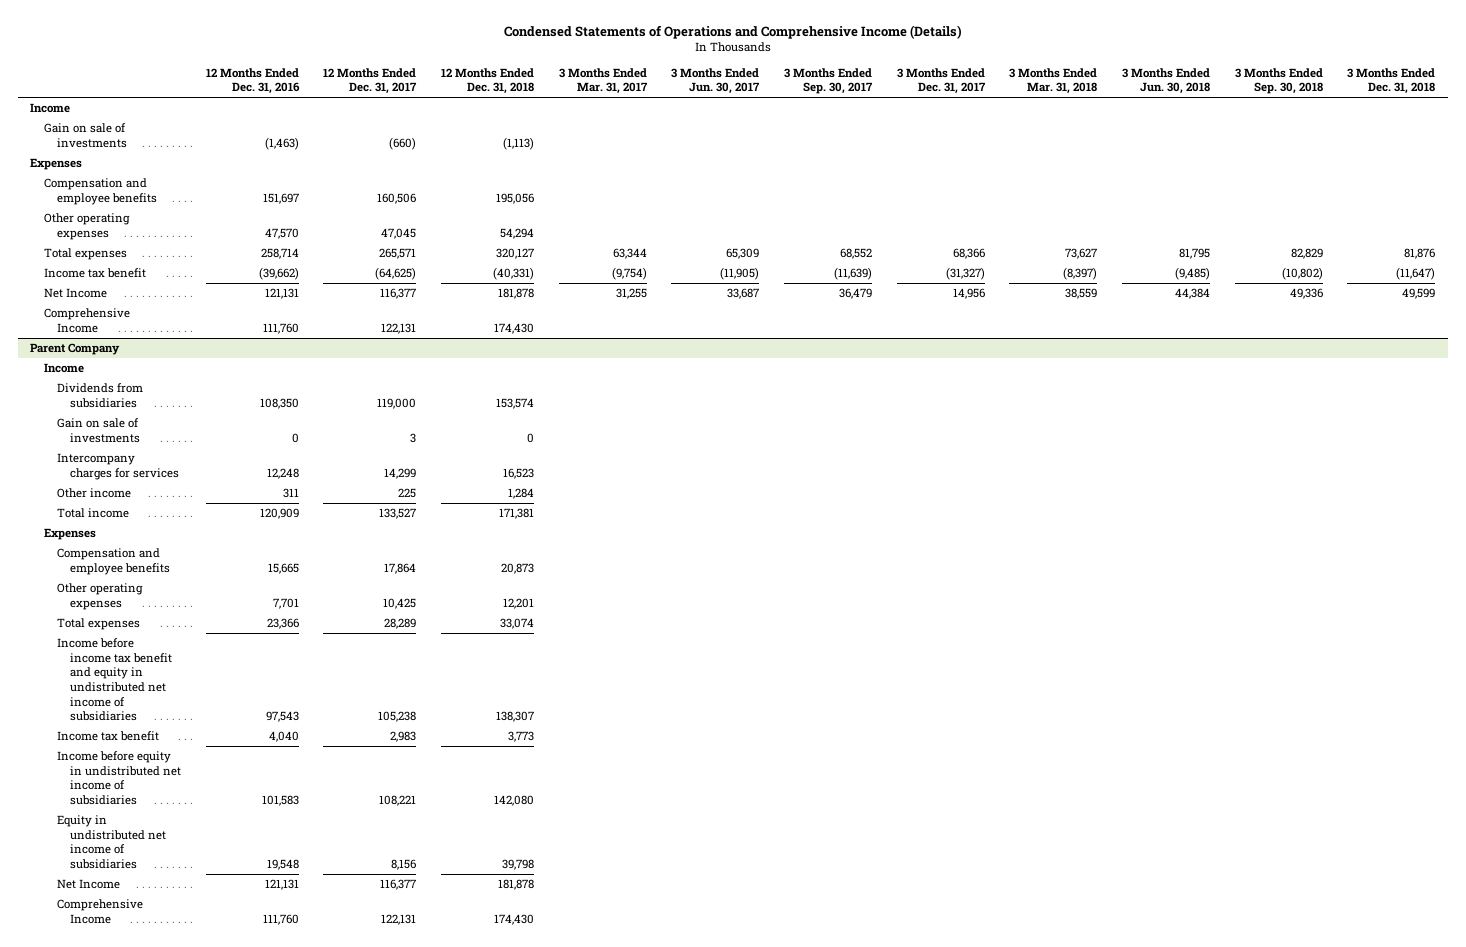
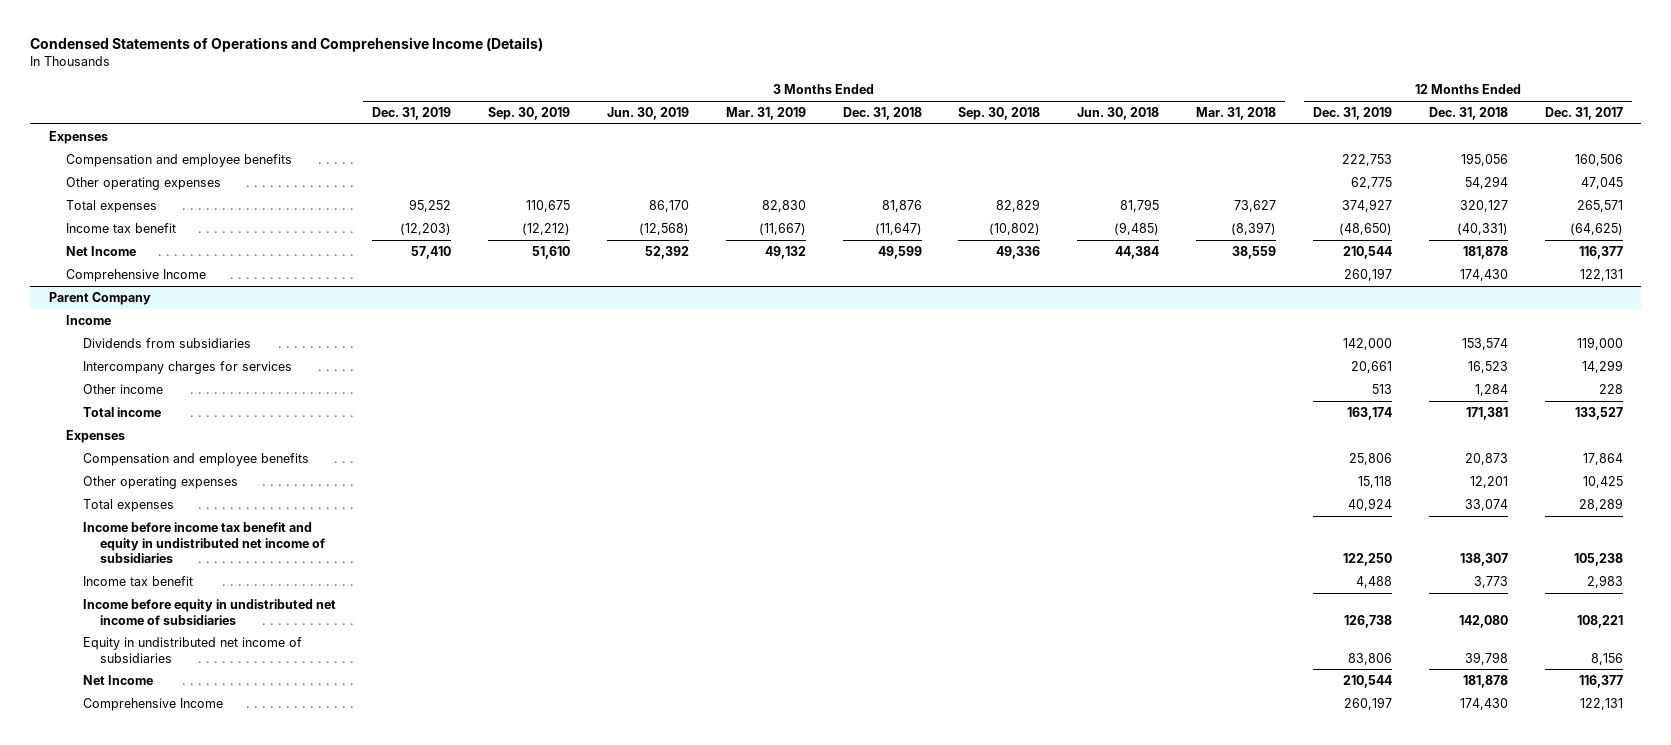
- | 12 Months Ended Dec. 31, 2016 | 12 Months Ended Dec. 31, 2017 | 12 Months Ended Dec. 31, 2018 | 3 Months Ended Mar. 31, 2017 | 3 Months Ended Jun. 30, 2017 | 3 Months Ended Sep. 30, 2017 | 3 Months Ended Dec. 31, 2017 | 3 Months Ended Mar. 31, 2018 | 3 Months Ended Jun. 30, 2018 | 3 Months Ended Sep. 30, 2018 | 3 Months Ended Dec. 31, 2018
+ | 3 Months Ended Dec. 31, 2019 | 3 Months Ended Sep. 30, 2019 | 3 Months Ended Jun. 30, 2019 | 3 Months Ended Mar. 31, 2019 | 3 Months Ended Dec. 31, 2018 | 3 Months Ended Sep. 30, 2018 | 3 Months Ended Jun. 30, 2018 | 3 Months Ended Mar. 31, 2018 | 12 Months Ended Dec. 31, 2019 | 12 Months Ended Dec. 31, 2018 | 12 Months Ended Dec. 31, 2017
- Income
- Gain on sale of investments | (1,463) | (660) | (1,113) | | | | | | | |
@ Parent Company
- Gain on sale of investments | 0 | 3 | 0 | | | | | | | |
- Other income | 311 | 225 | 1,284 | | | | | | | |
+ Other income | | | | | | | | | 513 | 1,284 | 228

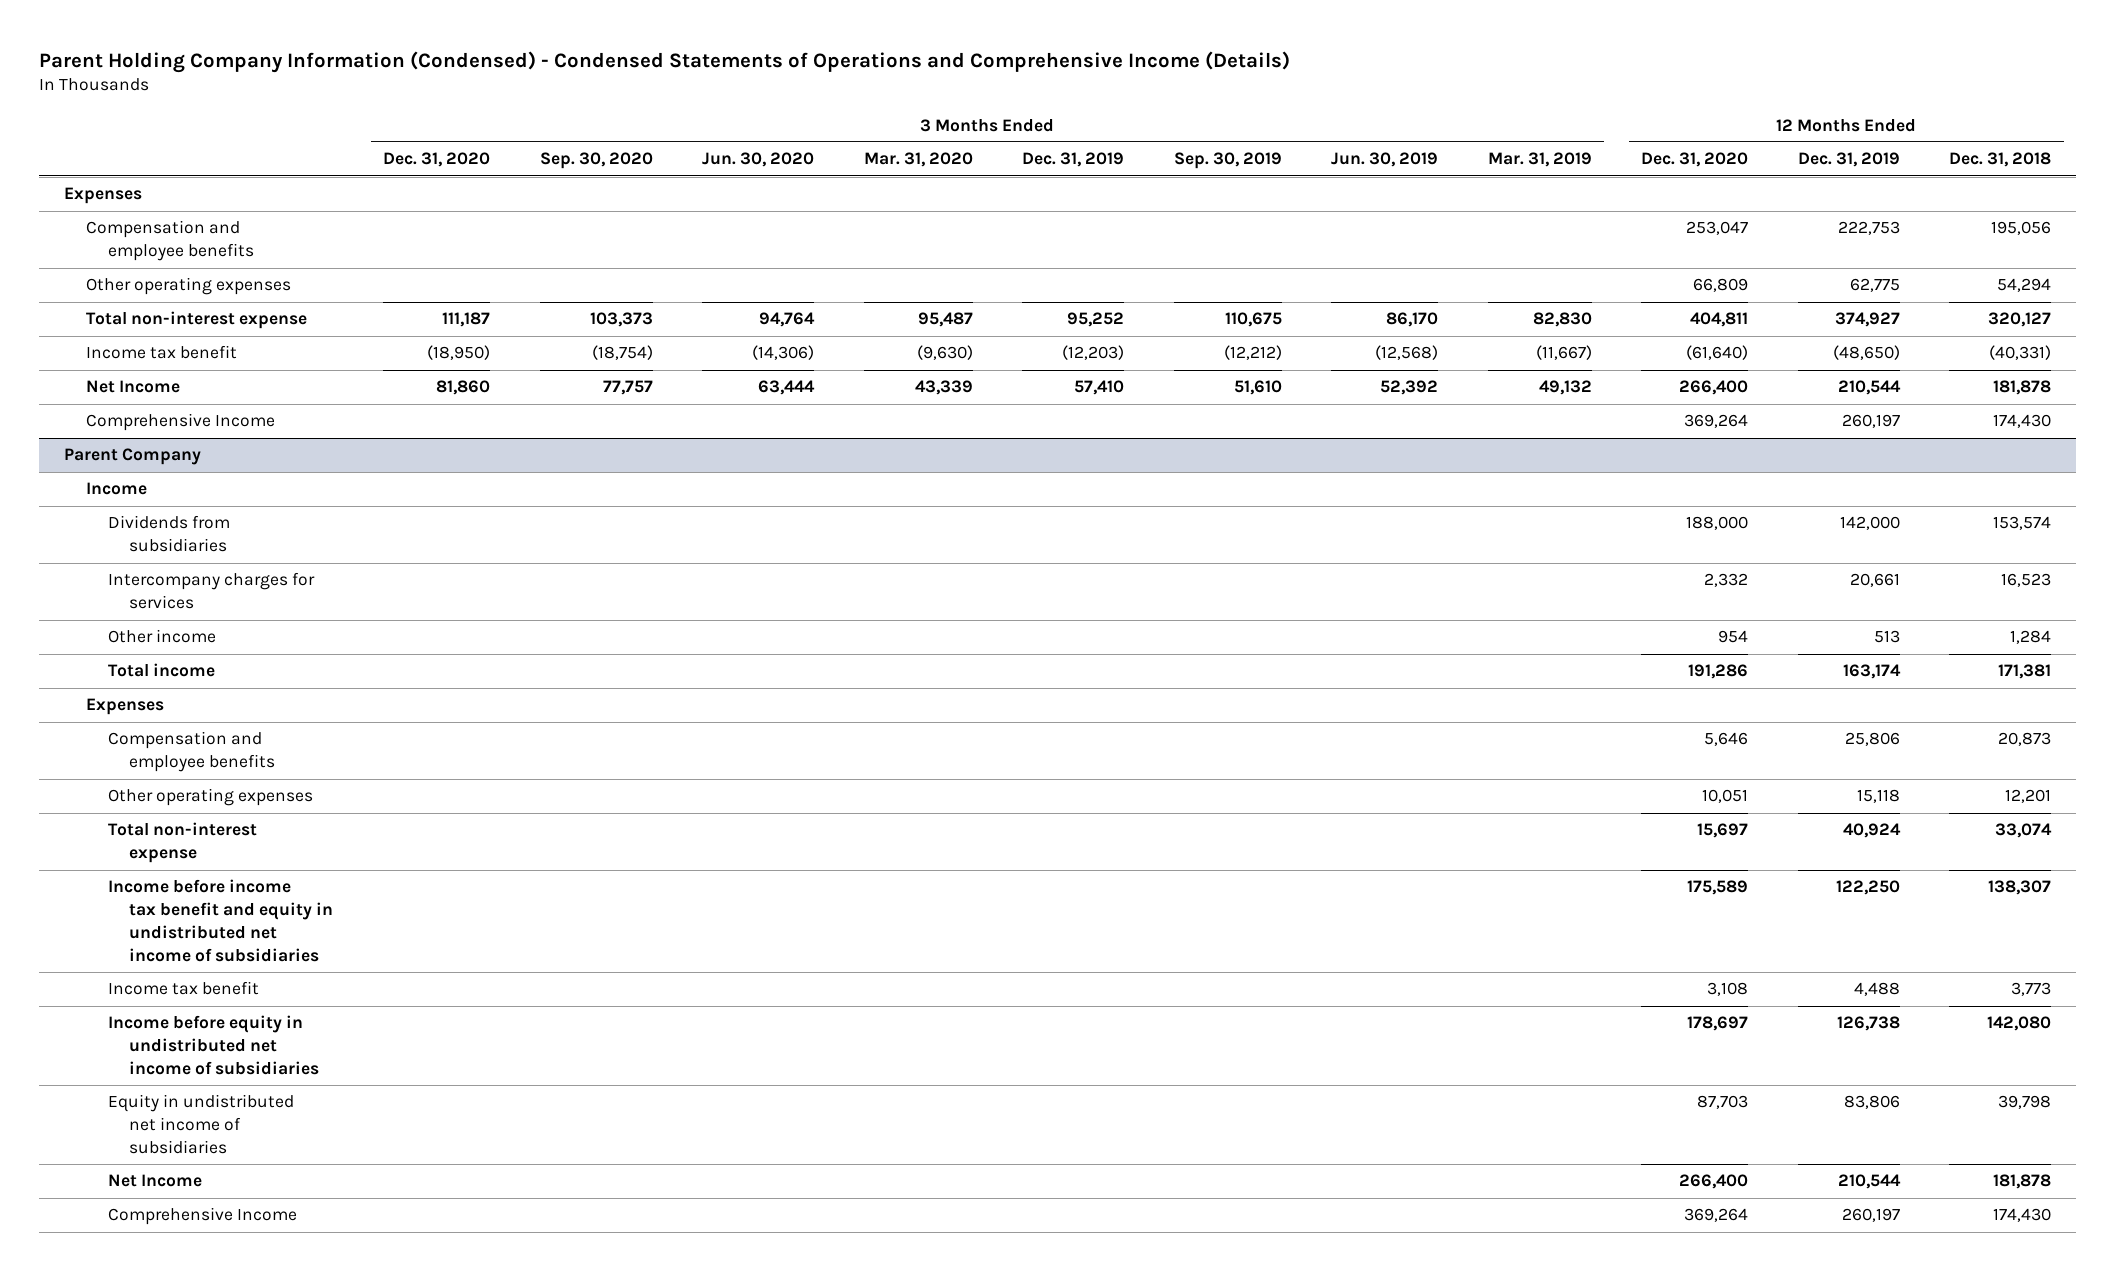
- Condensed Statements of Operations and Comprehensive Income (Details)
+ Parent Holding Company Information (Condensed) - Condensed Statements of Operations and Comprehensive Income (Details)
- | 3 Months Ended Dec. 31, 2019 | 3 Months Ended Sep. 30, 2019 | 3 Months Ended Jun. 30, 2019 | 3 Months Ended Mar. 31, 2019 | 3 Months Ended Dec. 31, 2018 | 3 Months Ended Sep. 30, 2018 | 3 Months Ended Jun. 30, 2018 | 3 Months Ended Mar. 31, 2018 | 12 Months Ended Dec. 31, 2019 | 12 Months Ended Dec. 31, 2018 | 12 Months Ended Dec. 31, 2017
+ | 3 Months Ended Dec. 31, 2020 | 3 Months Ended Sep. 30, 2020 | 3 Months Ended Jun. 30, 2020 | 3 Months Ended Mar. 31, 2020 | 3 Months Ended Dec. 31, 2019 | 3 Months Ended Sep. 30, 2019 | 3 Months Ended Jun. 30, 2019 | 3 Months Ended Mar. 31, 2019 | 12 Months Ended Dec. 31, 2020 | 12 Months Ended Dec. 31, 2019 | 12 Months Ended Dec. 31, 2018
- Total expenses | 95,252 | 110,675 | 86,170 | 82,830 | 81,876 | 82,829 | 81,795 | 73,627 | 374,927 | 320,127 | 265,571
+ Total non-interest expense | 111,187 | 103,373 | 94,764 | 95,487 | 95,252 | 110,675 | 86,170 | 82,830 | 404,811 | 374,927 | 320,127
@ Parent Company
- Total expenses | | | | | | | | | 40,924 | 33,074 | 28,289
+ Total non-interest expense | | | | | | | | | 15,697 | 40,924 | 33,074

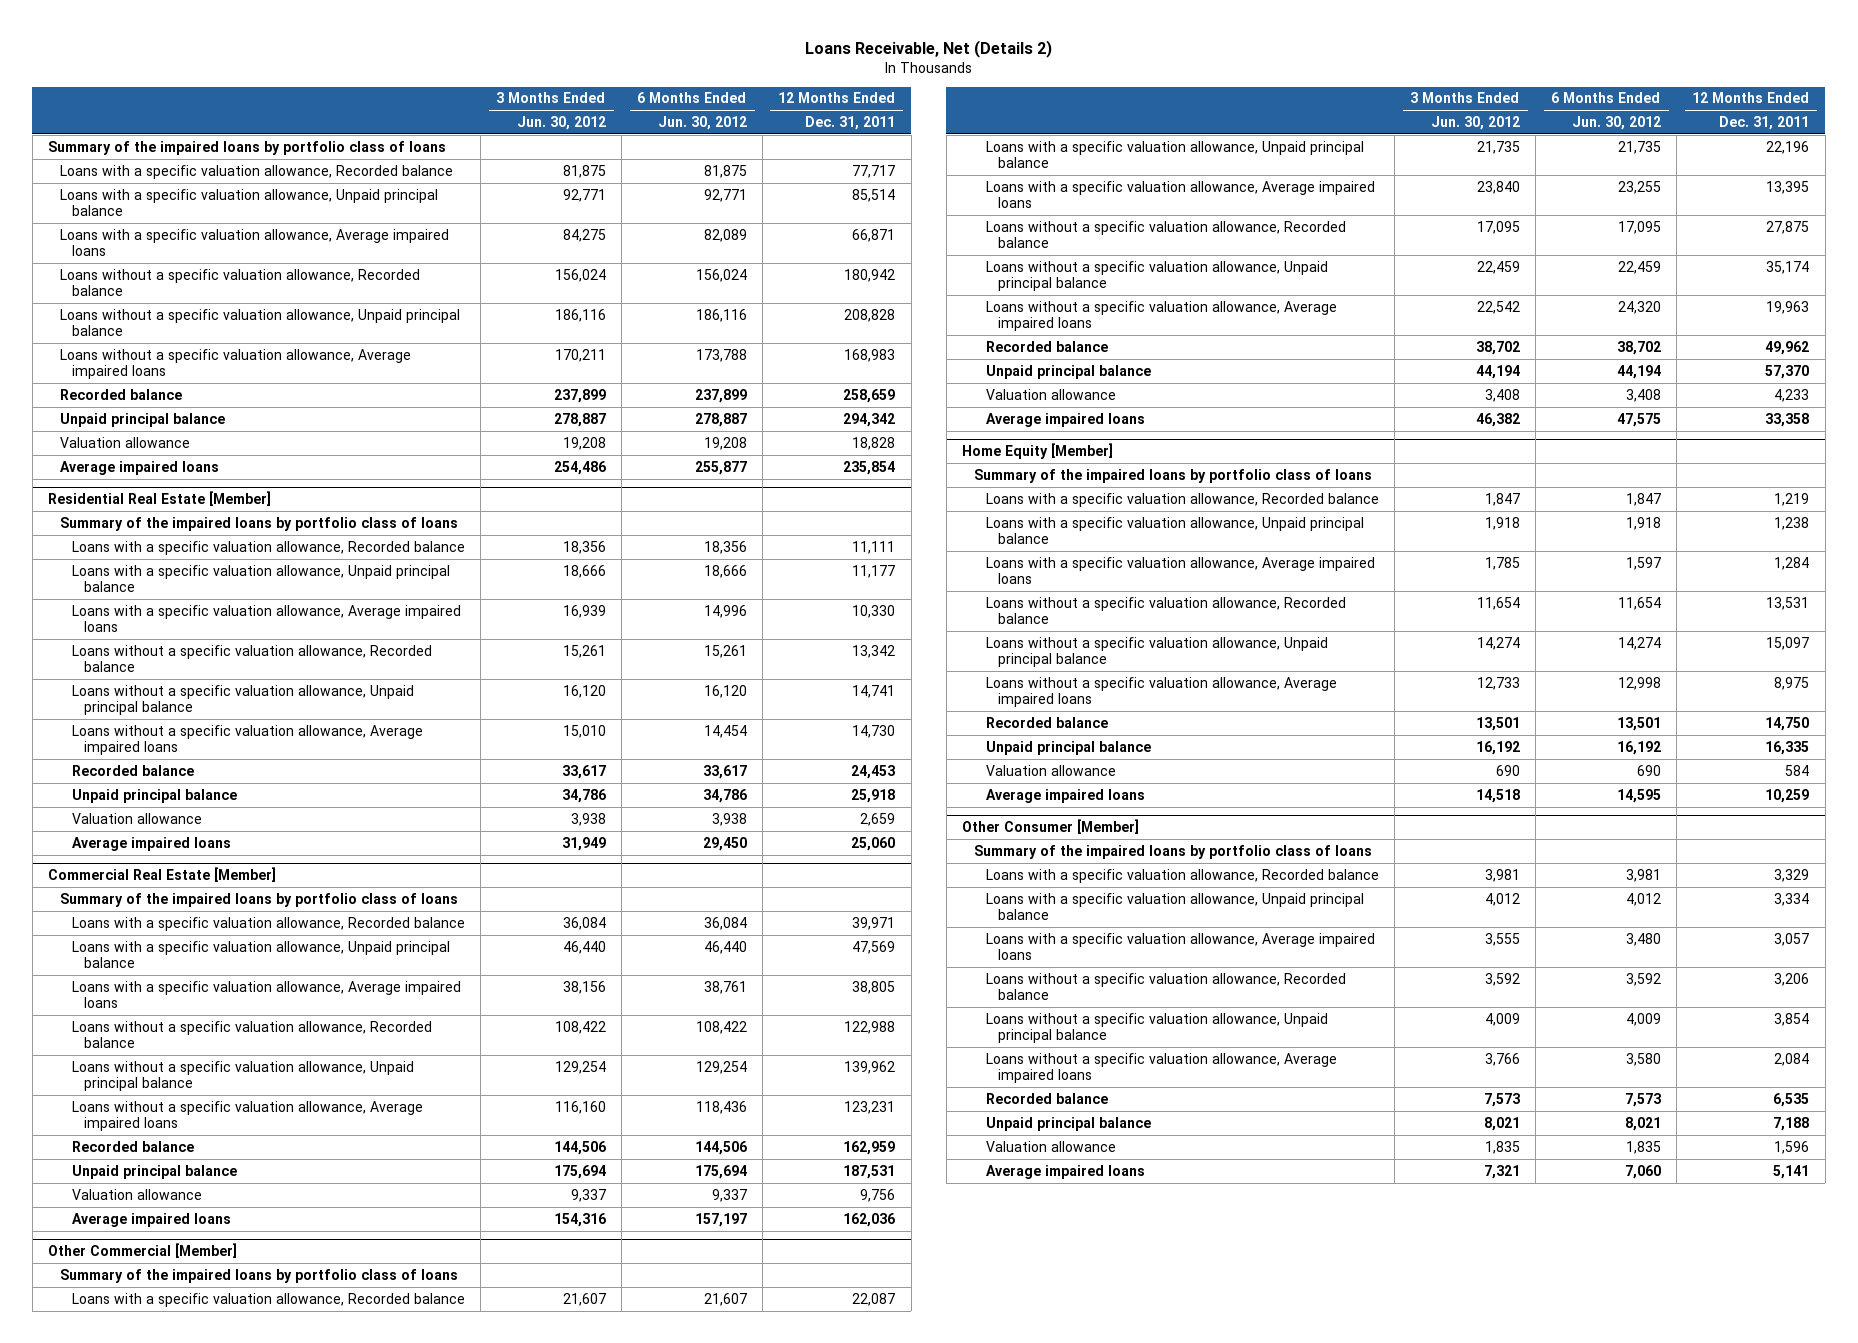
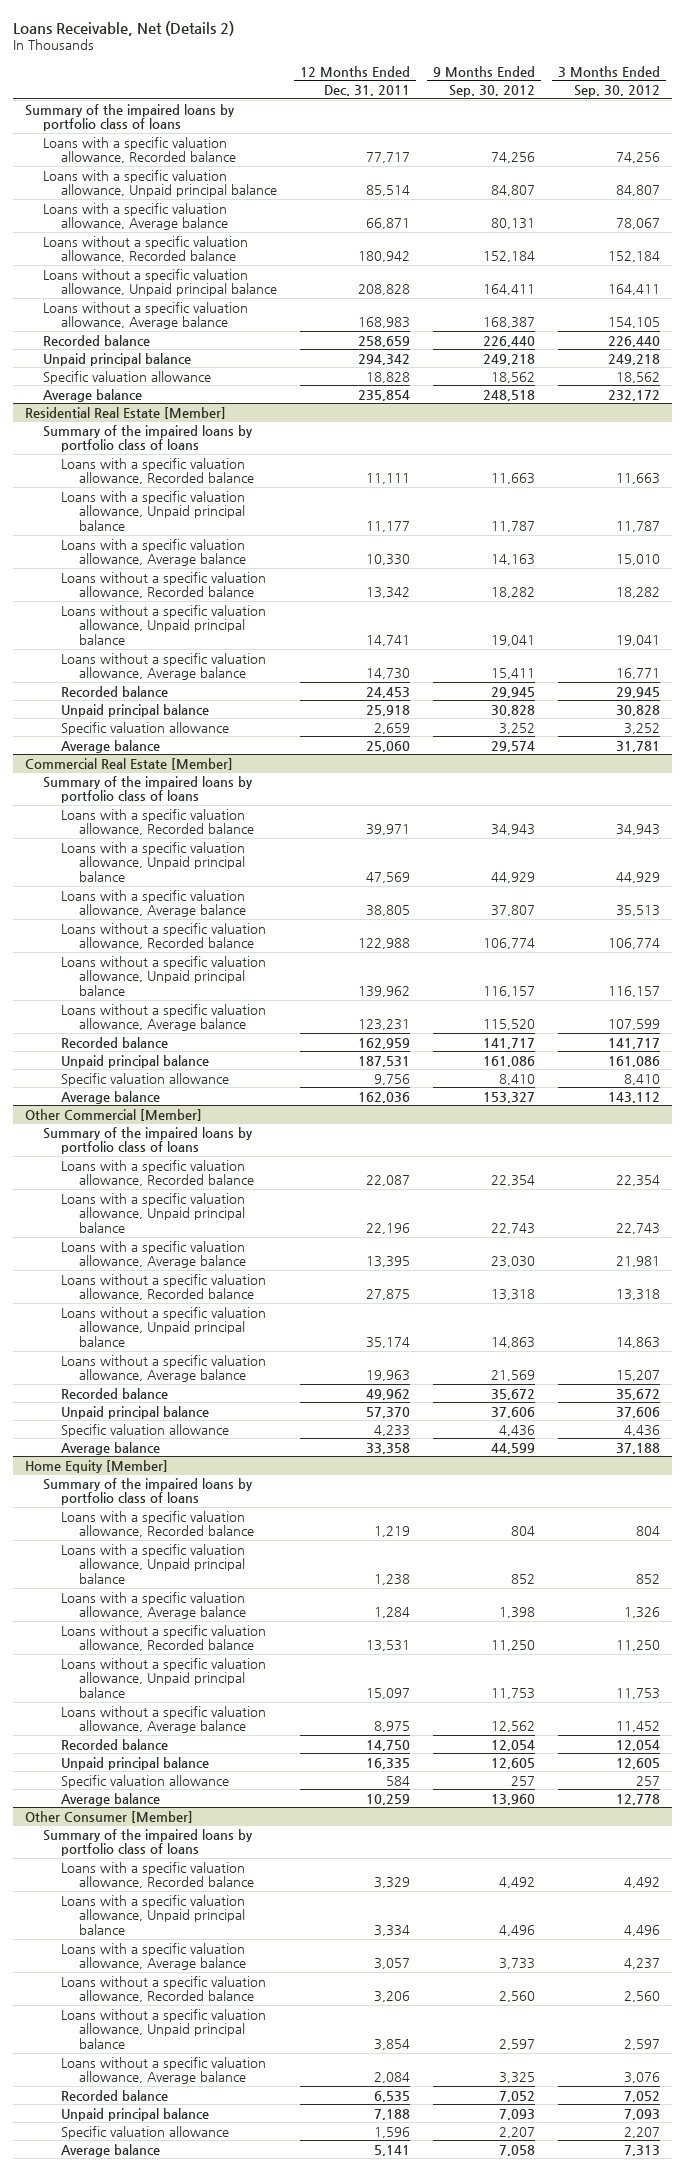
- | 3 Months Ended Jun. 30, 2012 | 6 Months Ended Jun. 30, 2012 | 12 Months Ended Dec. 31, 2011
+ | 12 Months Ended Dec. 31, 2011 | 9 Months Ended Sep. 30, 2012 | 3 Months Ended Sep. 30, 2012
- Loans with a specific valuation allowance, Average impaired loans | 84,275 | 82,089 | 66,871
+ Loans with a specific valuation allowance, Average balance | 66,871 | 80,131 | 78,067
- Loans without a specific valuation allowance, Average impaired loans | 170,211 | 173,788 | 168,983
+ Loans without a specific valuation allowance, Average balance | 168,983 | 168,387 | 154,105
- Valuation allowance | 19,208 | 19,208 | 18,828
- Average impaired loans | 254,486 | 255,877 | 235,854
+ Specific valuation allowance | 18,828 | 18,562 | 18,562
+ Average balance | 235,854 | 248,518 | 232,172
@ Residential Real Estate [Member]
- Loans with a specific valuation allowance, Average impaired loans | 16,939 | 14,996 | 10,330
+ Loans with a specific valuation allowance, Average balance | 10,330 | 14,163 | 15,010
- Loans without a specific valuation allowance, Average impaired loans | 15,010 | 14,454 | 14,730
+ Loans without a specific valuation allowance, Average balance | 14,730 | 15,411 | 16,771
- Valuation allowance | 3,938 | 3,938 | 2,659
- Average impaired loans | 31,949 | 29,450 | 25,060
+ Specific valuation allowance | 2,659 | 3,252 | 3,252
+ Average balance | 25,060 | 29,574 | 31,781
@ Commercial Real Estate [Member]
- Loans with a specific valuation allowance, Average impaired loans | 38,156 | 38,761 | 38,805
+ Loans with a specific valuation allowance, Average balance | 38,805 | 37,807 | 35,513
- Loans without a specific valuation allowance, Average impaired loans | 116,160 | 118,436 | 123,231
+ Loans without a specific valuation allowance, Average balance | 123,231 | 115,520 | 107,599
- Valuation allowance | 9,337 | 9,337 | 9,756
- Average impaired loans | 154,316 | 157,197 | 162,036
+ Specific valuation allowance | 9,756 | 8,410 | 8,410
+ Average balance | 162,036 | 153,327 | 143,112
@ Other Commercial [Member]
- Loans with a specific valuation allowance, Average impaired loans | 23,840 | 23,255 | 13,395
+ Loans with a specific valuation allowance, Average balance | 13,395 | 23,030 | 21,981
- Loans without a specific valuation allowance, Average impaired loans | 22,542 | 24,320 | 19,963
+ Loans without a specific valuation allowance, Average balance | 19,963 | 21,569 | 15,207
- Valuation allowance | 3,408 | 3,408 | 4,233
- Average impaired loans | 46,382 | 47,575 | 33,358
+ Specific valuation allowance | 4,233 | 4,436 | 4,436
+ Average balance | 33,358 | 44,599 | 37,188
@ Home Equity [Member]
- Loans with a specific valuation allowance, Average impaired loans | 1,785 | 1,597 | 1,284
+ Loans with a specific valuation allowance, Average balance | 1,284 | 1,398 | 1,326
- Loans without a specific valuation allowance, Average impaired loans | 12,733 | 12,998 | 8,975
+ Loans without a specific valuation allowance, Average balance | 8,975 | 12,562 | 11,452
- Valuation allowance | 690 | 690 | 584
- Average impaired loans | 14,518 | 14,595 | 10,259
+ Specific valuation allowance | 584 | 257 | 257
+ Average balance | 10,259 | 13,960 | 12,778
@ Other Consumer [Member]
- Loans with a specific valuation allowance, Average impaired loans | 3,555 | 3,480 | 3,057
+ Loans with a specific valuation allowance, Average balance | 3,057 | 3,733 | 4,237
- Loans without a specific valuation allowance, Average impaired loans | 3,766 | 3,580 | 2,084
+ Loans without a specific valuation allowance, Average balance | 2,084 | 3,325 | 3,076
- Valuation allowance | 1,835 | 1,835 | 1,596
- Average impaired loans | 7,321 | 7,060 | 5,141
+ Specific valuation allowance | 1,596 | 2,207 | 2,207
+ Average balance | 5,141 | 7,058 | 7,313

